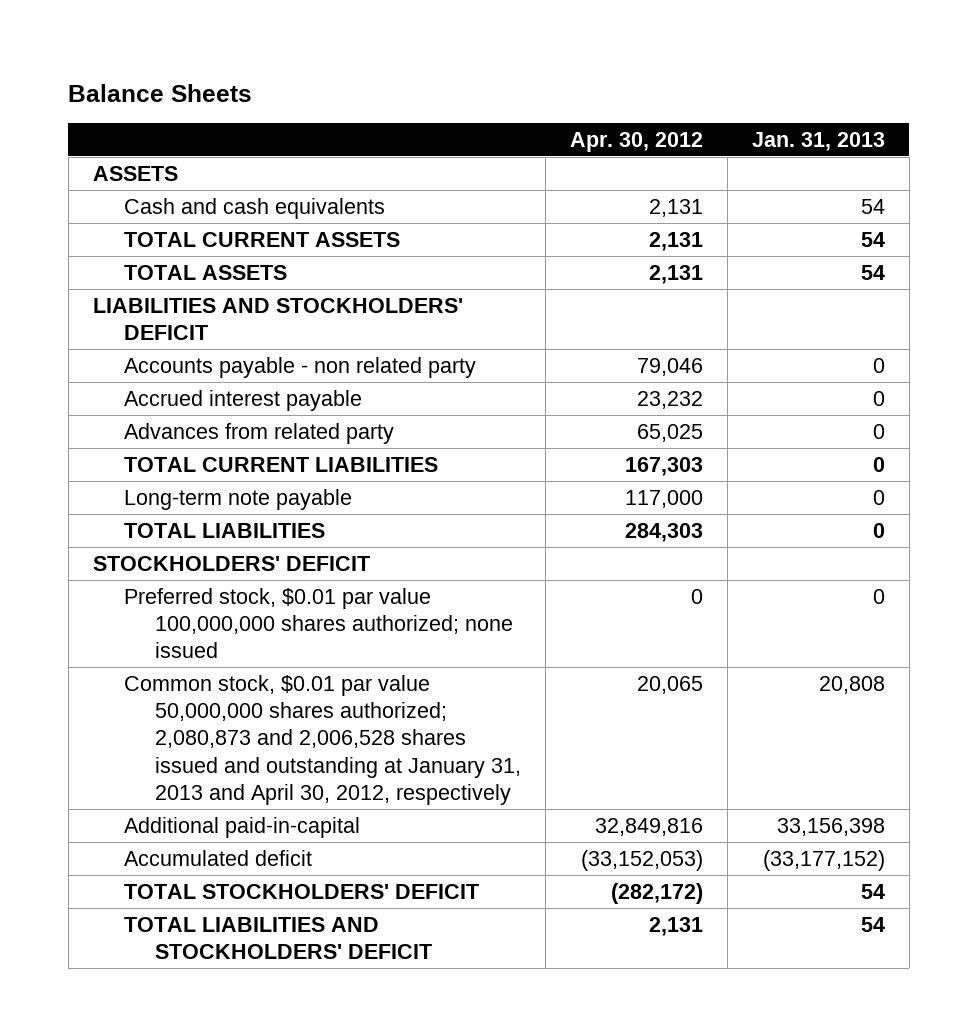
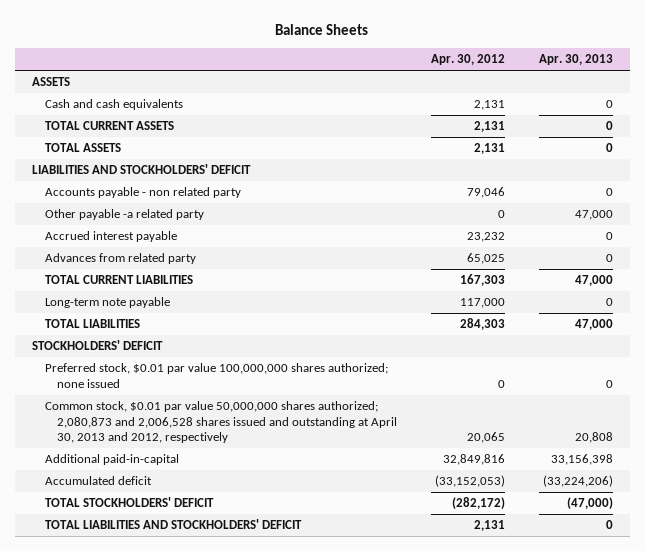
- | Apr. 30, 2012 | Jan. 31, 2013
+ | Apr. 30, 2012 | Apr. 30, 2013
+ Other payable -a related party | 0 | 47,000
- Common stock, $0.01 par value 50,000,000 shares authorized; 2,080,873 and 2,006,528 shares issued and outstanding at January 31, 2013 and April 30, 2012, respectively | 20,065 | 20,808
+ Common stock, $0.01 par value 50,000,000 shares authorized; 2,080,873 and 2,006,528 shares issued and outstanding at April 30, 2013 and 2012, respectively | 20,065 | 20,808

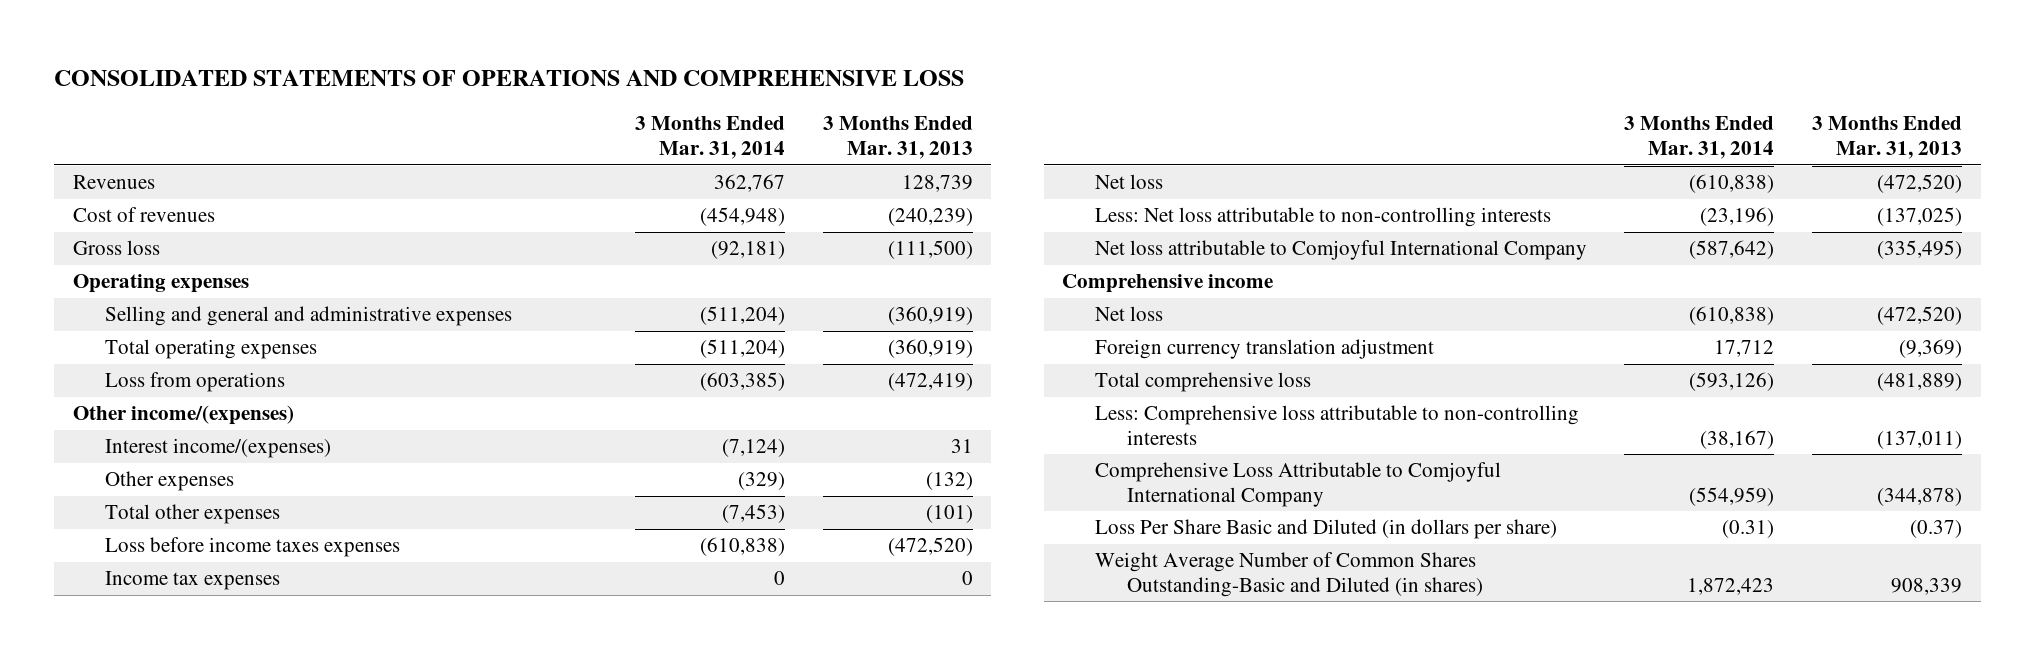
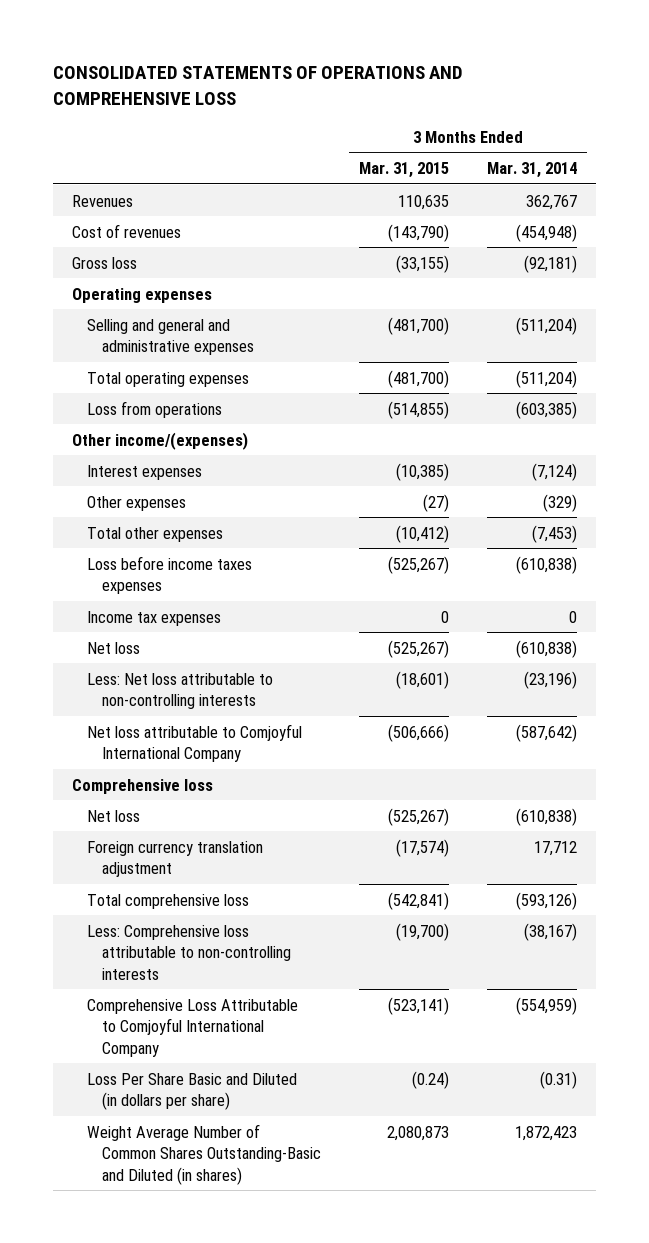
- | 3 Months Ended Mar. 31, 2014 | 3 Months Ended Mar. 31, 2013
+ | 3 Months Ended Mar. 31, 2015 | 3 Months Ended Mar. 31, 2014
- Interest income/(expenses) | (7,124) | 31
+ Interest expenses | (10,385) | (7,124)
- Comprehensive income
+ Comprehensive loss

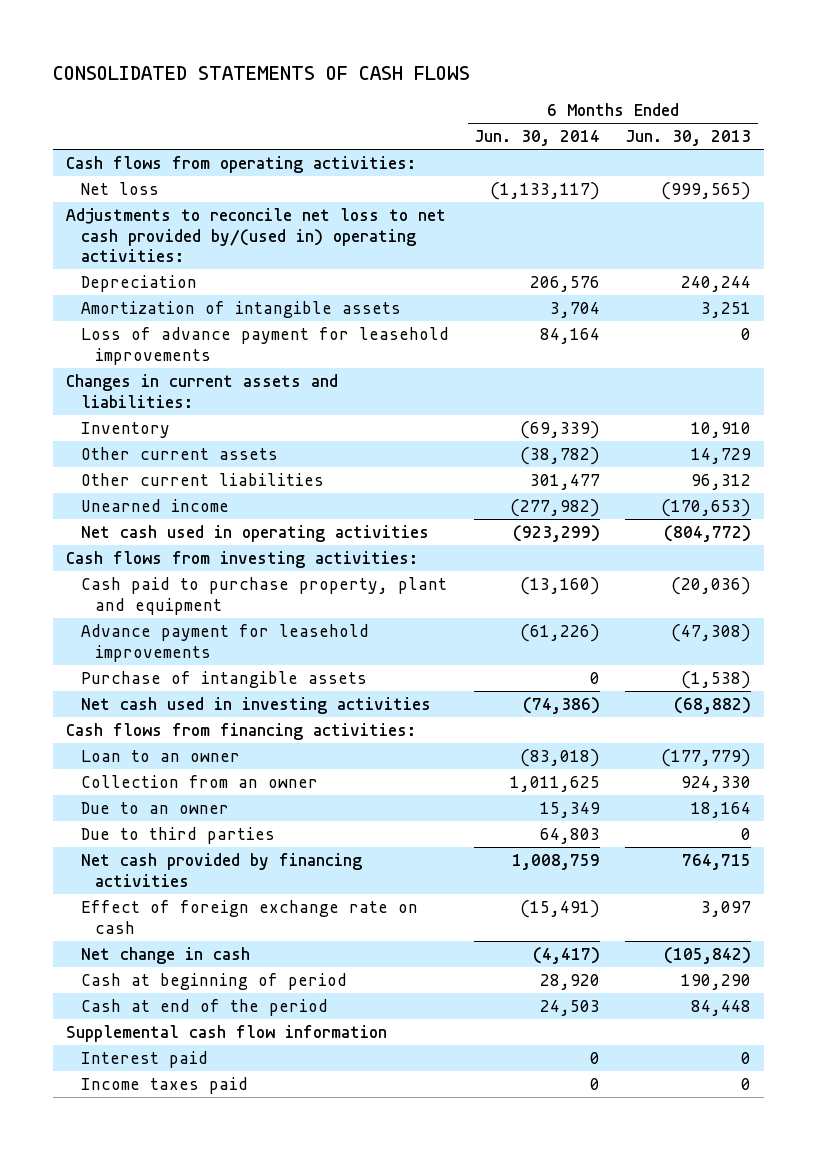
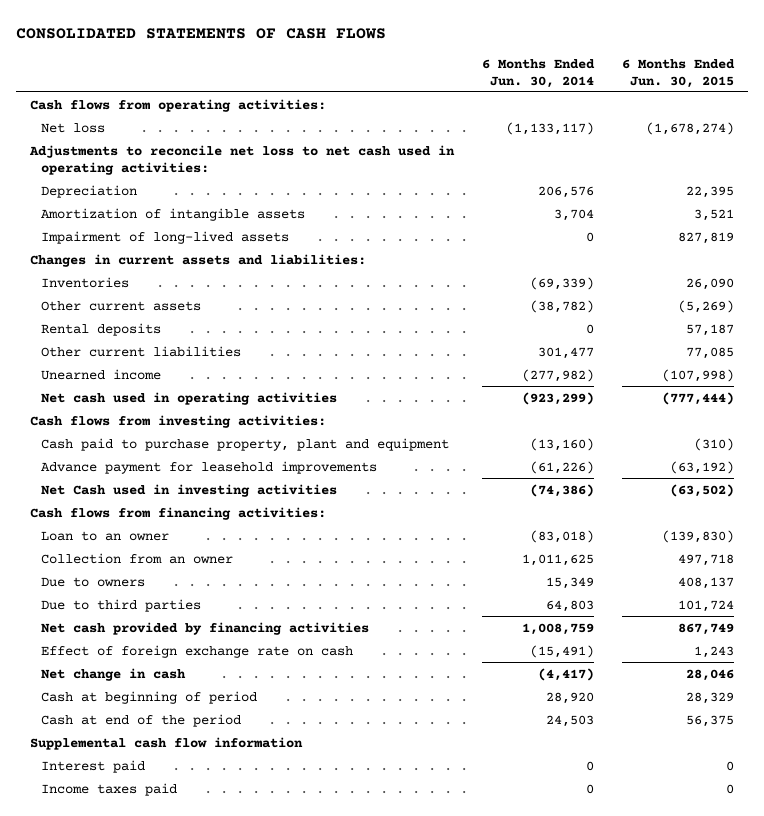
- | 6 Months Ended Jun. 30, 2014 | 6 Months Ended Jun. 30, 2013
+ | 6 Months Ended Jun. 30, 2014 | 6 Months Ended Jun. 30, 2015
- Adjustments to reconcile net loss to net cash provided by/(used in) operating activities:
+ Adjustments to reconcile net loss to net cash used in operating activities:
- Loss of advance payment for leasehold improvements | 84,164 | 0
+ Impairment of long-lived assets | 0 | 827,819
- Inventory | (69,339) | 10,910
+ Inventories | (69,339) | 26,090
+ Rental deposits | 0 | 57,187
- Purchase of intangible assets | 0 | (1,538)
- Net cash used in investing activities | (74,386) | (68,882)
+ Net Cash used in investing activities | (74,386) | (63,502)
- Due to an owner | 15,349 | 18,164
+ Due to owners | 15,349 | 408,137

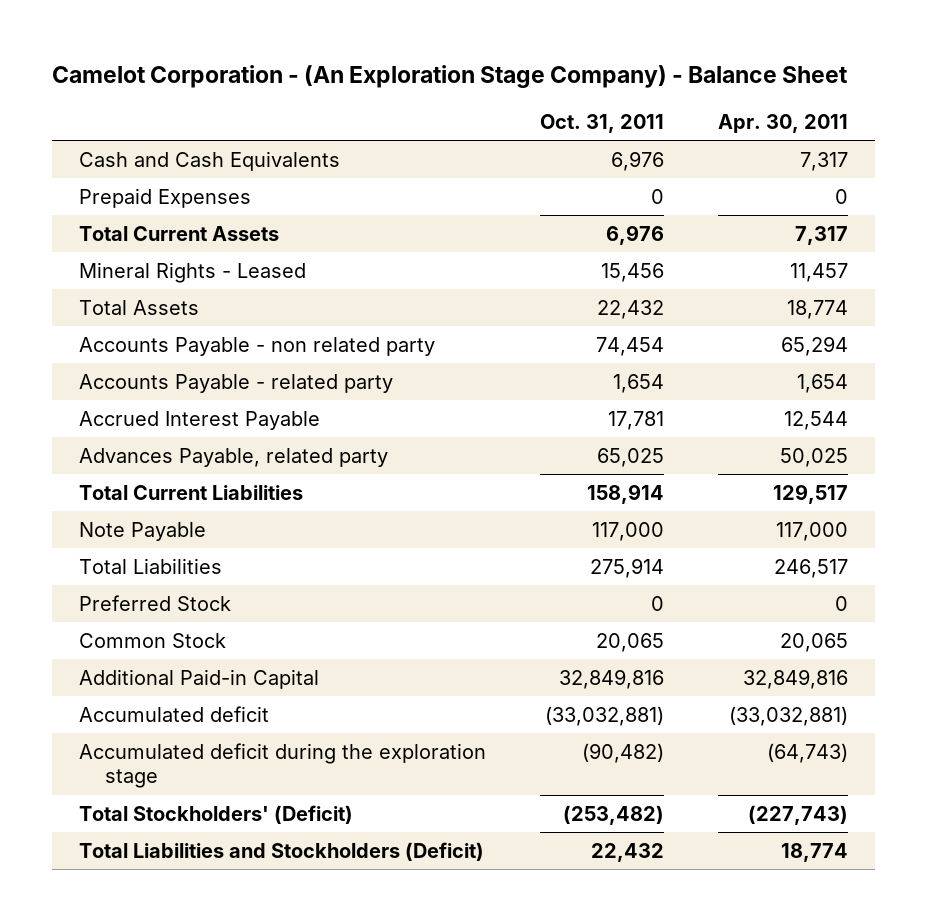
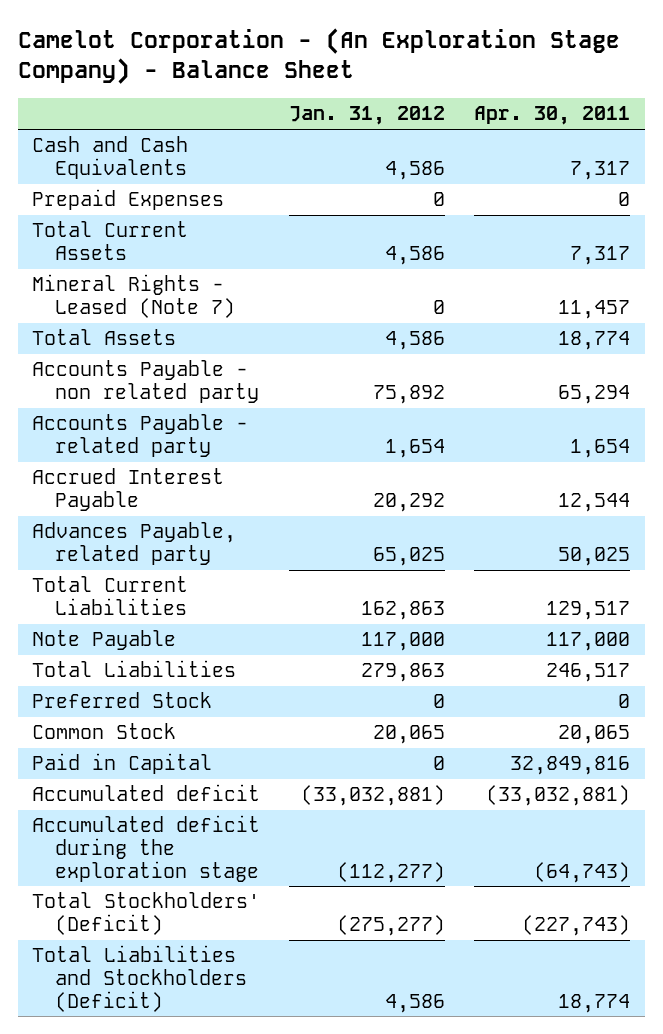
- | Oct. 31, 2011 | Apr. 30, 2011
+ | Jan. 31, 2012 | Apr. 30, 2011
- Mineral Rights - Leased | 15,456 | 11,457
+ Mineral Rights - Leased (Note 7) | 0 | 11,457
- Additional Paid-in Capital | 32,849,816 | 32,849,816
+ Paid in Capital | 0 | 32,849,816

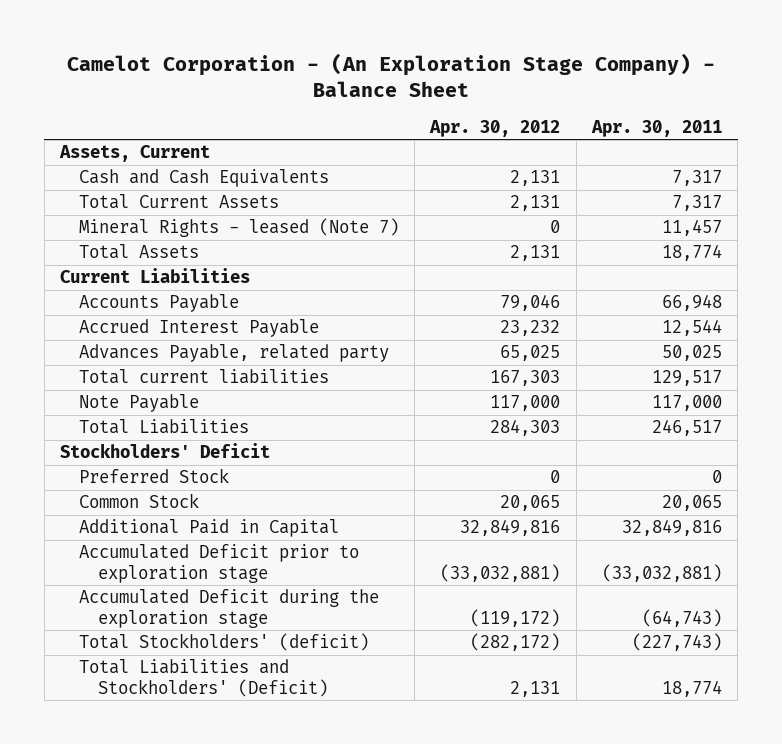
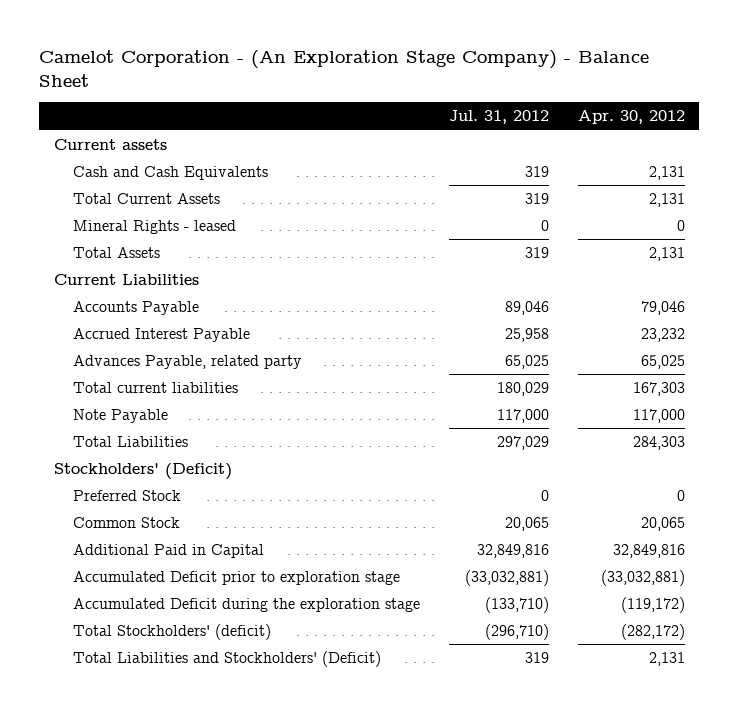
- | Apr. 30, 2012 | Apr. 30, 2011
+ | Jul. 31, 2012 | Apr. 30, 2012
- Assets, Current
+ Current assets
- Mineral Rights - leased (Note 7) | 0 | 11,457
+ Mineral Rights - leased | 0 | 0
- Stockholders' Deficit
+ Stockholders' (Deficit)

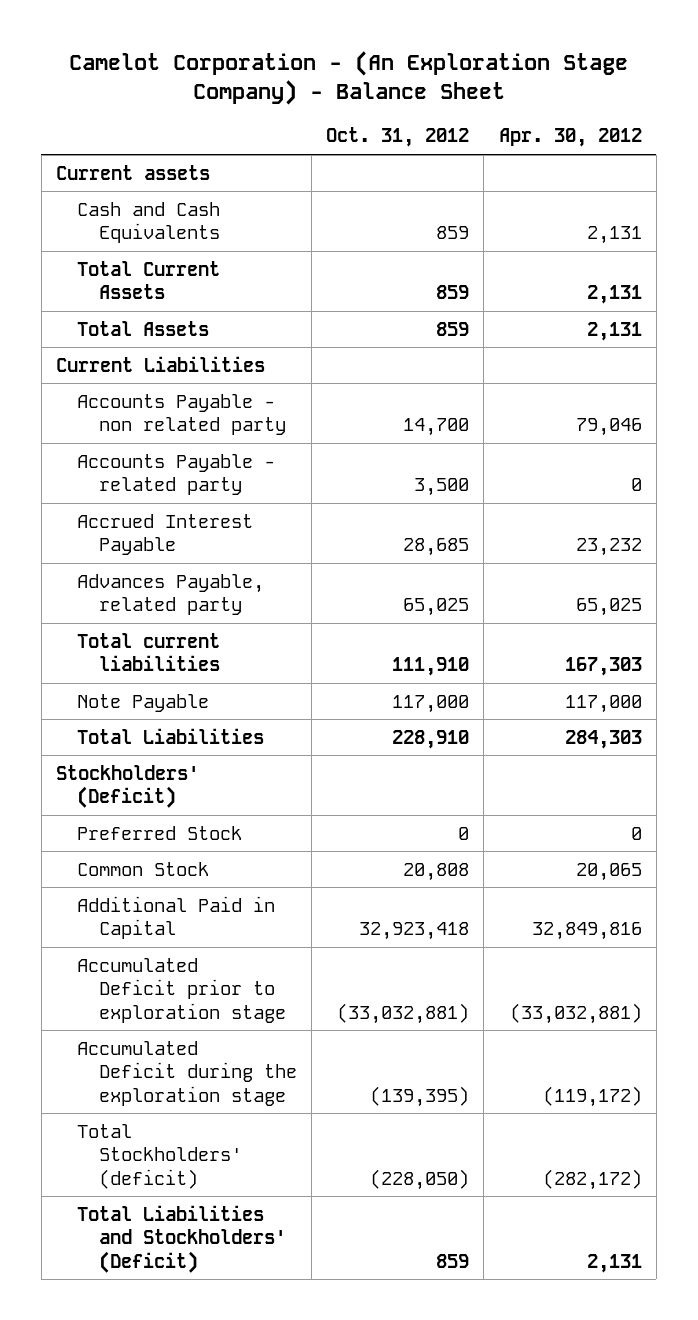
- | Jul. 31, 2012 | Apr. 30, 2012
+ | Oct. 31, 2012 | Apr. 30, 2012
- Mineral Rights - leased | 0 | 0
- Accounts Payable | 89,046 | 79,046
+ Accounts Payable - non related party | 14,700 | 79,046
+ Accounts Payable - related party | 3,500 | 0

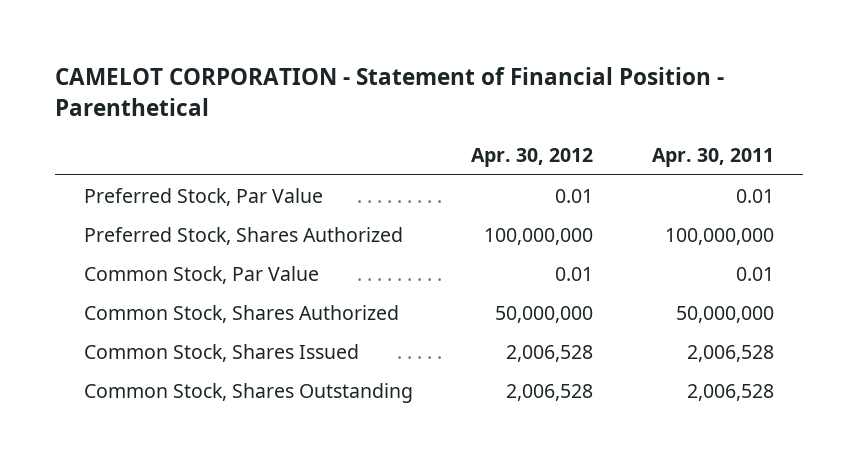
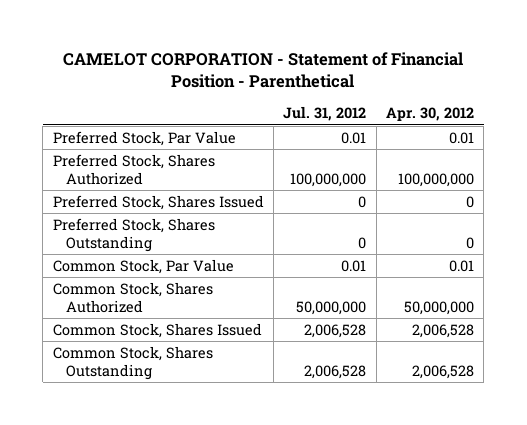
- | Apr. 30, 2012 | Apr. 30, 2011
+ | Jul. 31, 2012 | Apr. 30, 2012
+ Preferred Stock, Shares Issued | 0 | 0
+ Preferred Stock, Shares Outstanding | 0 | 0

